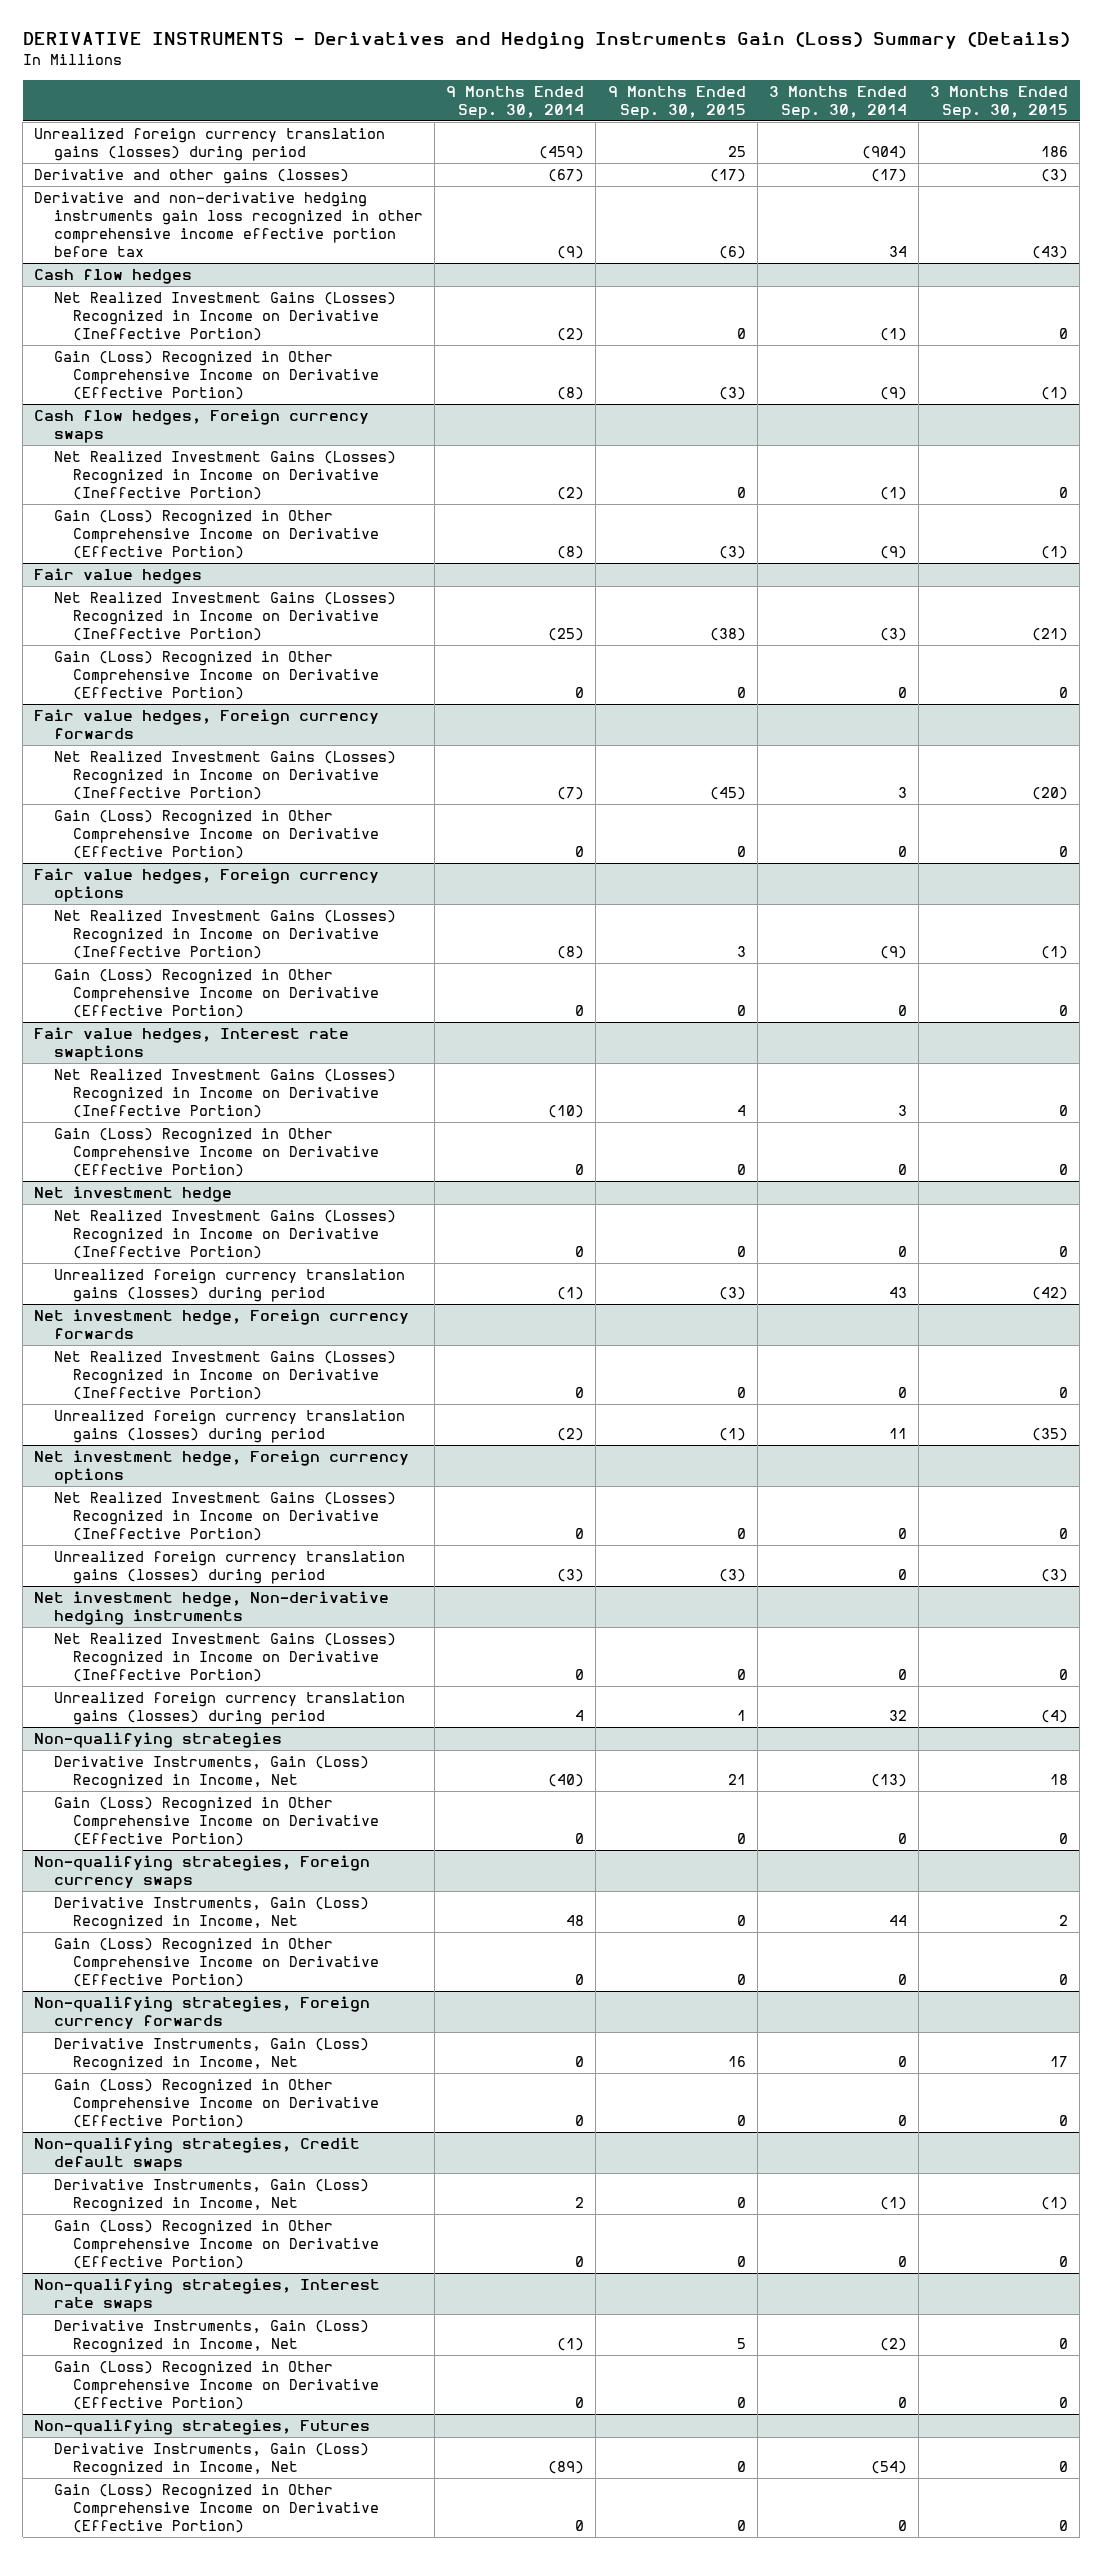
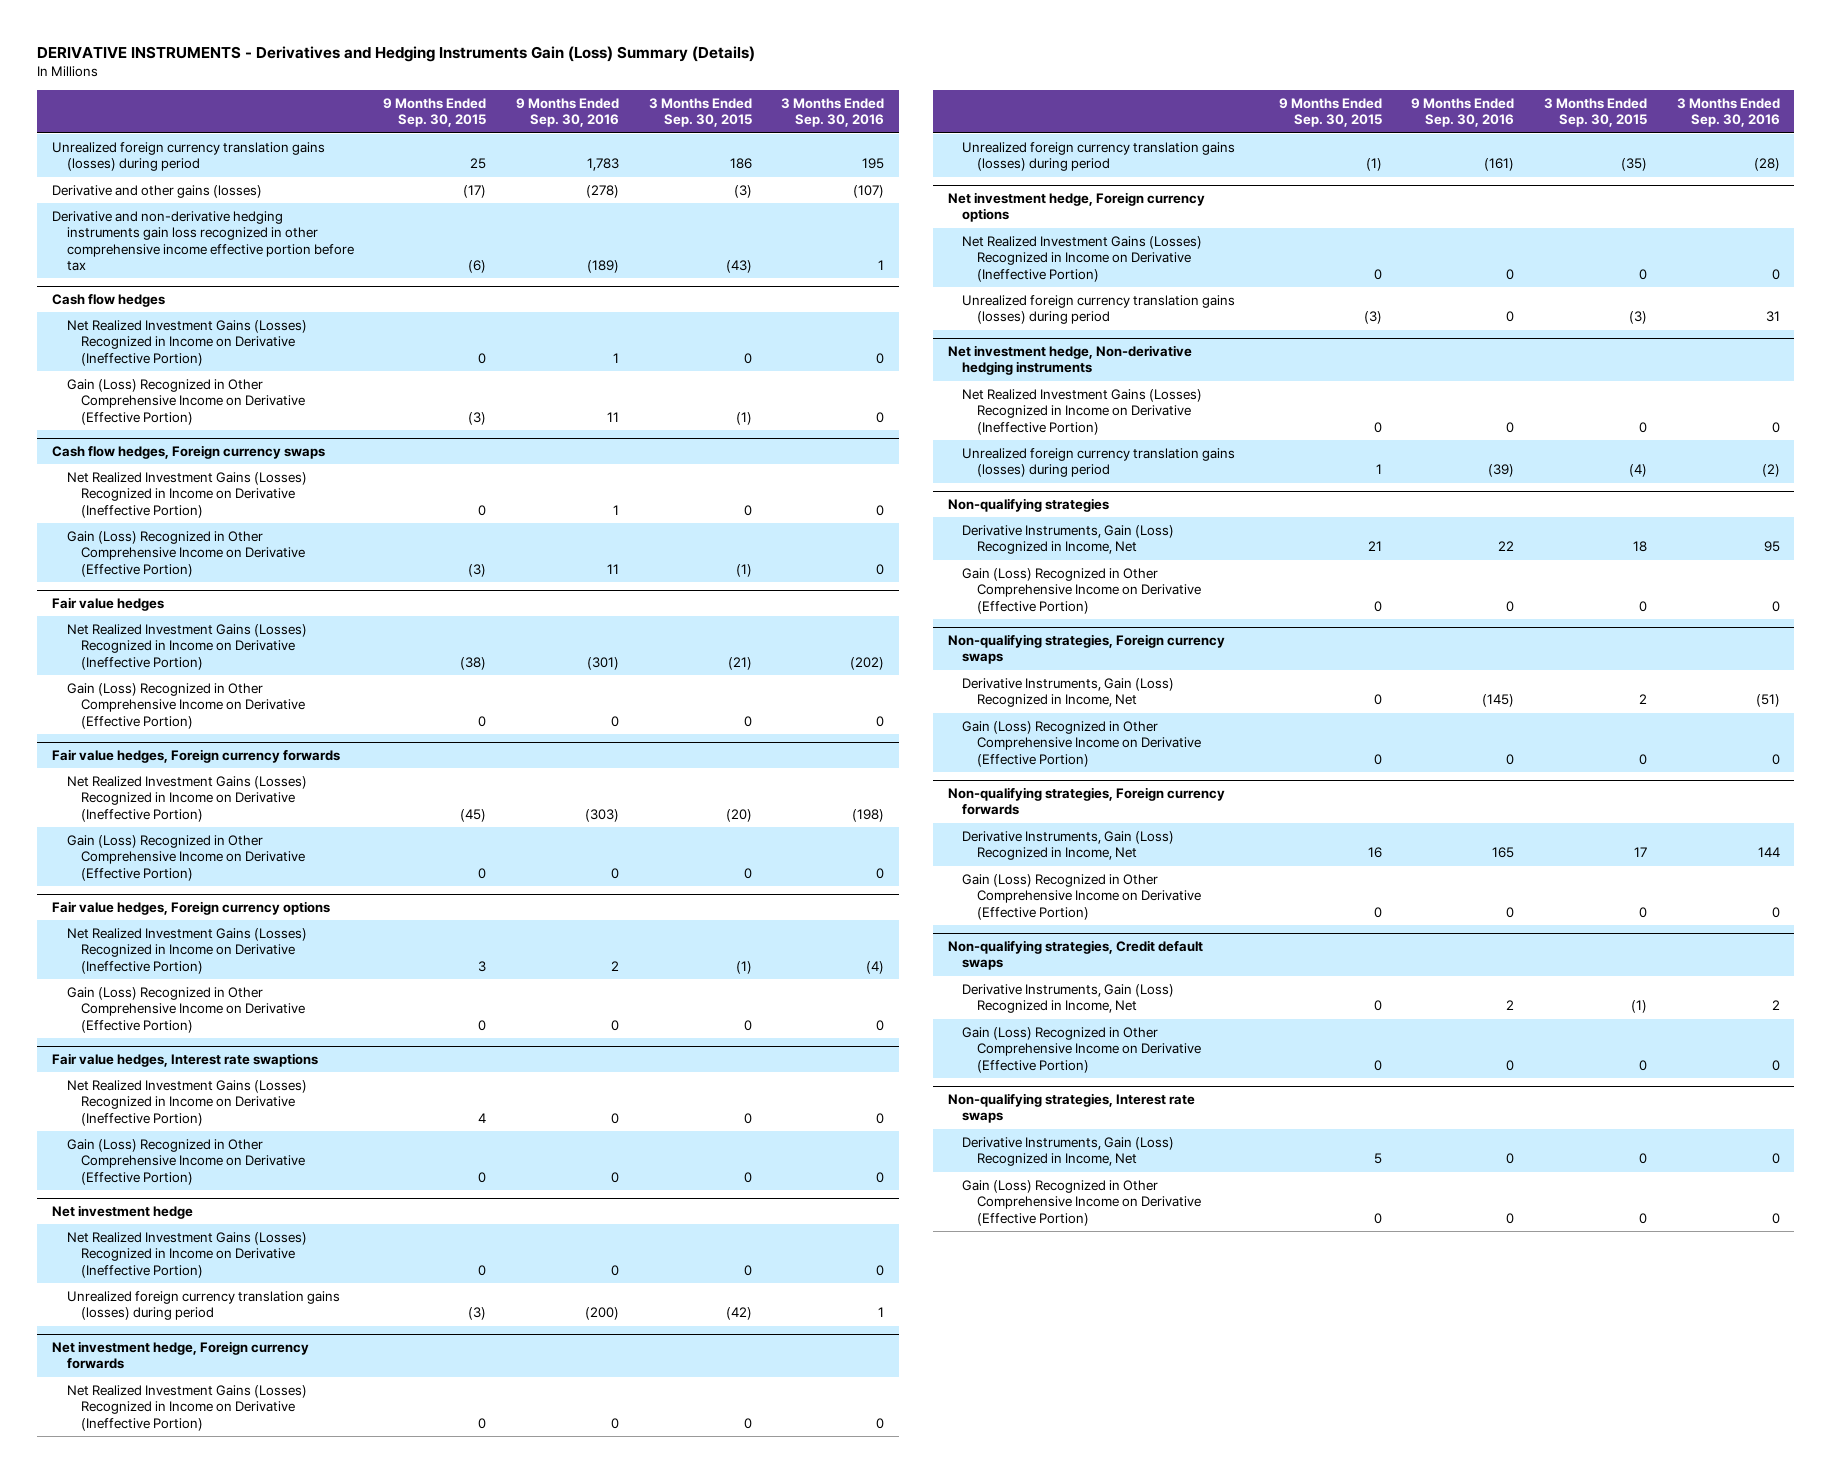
- | 9 Months Ended Sep. 30, 2014 | 9 Months Ended Sep. 30, 2015 | 3 Months Ended Sep. 30, 2014 | 3 Months Ended Sep. 30, 2015
+ | 9 Months Ended Sep. 30, 2015 | 9 Months Ended Sep. 30, 2016 | 3 Months Ended Sep. 30, 2015 | 3 Months Ended Sep. 30, 2016
- Non-qualifying strategies, Futures
- Derivative Instruments, Gain (Loss) Recognized in Income, Net | (89) | 0 | (54) | 0
- Gain (Loss) Recognized in Other Comprehensive Income on Derivative (Effective Portion) | 0 | 0 | 0 | 0

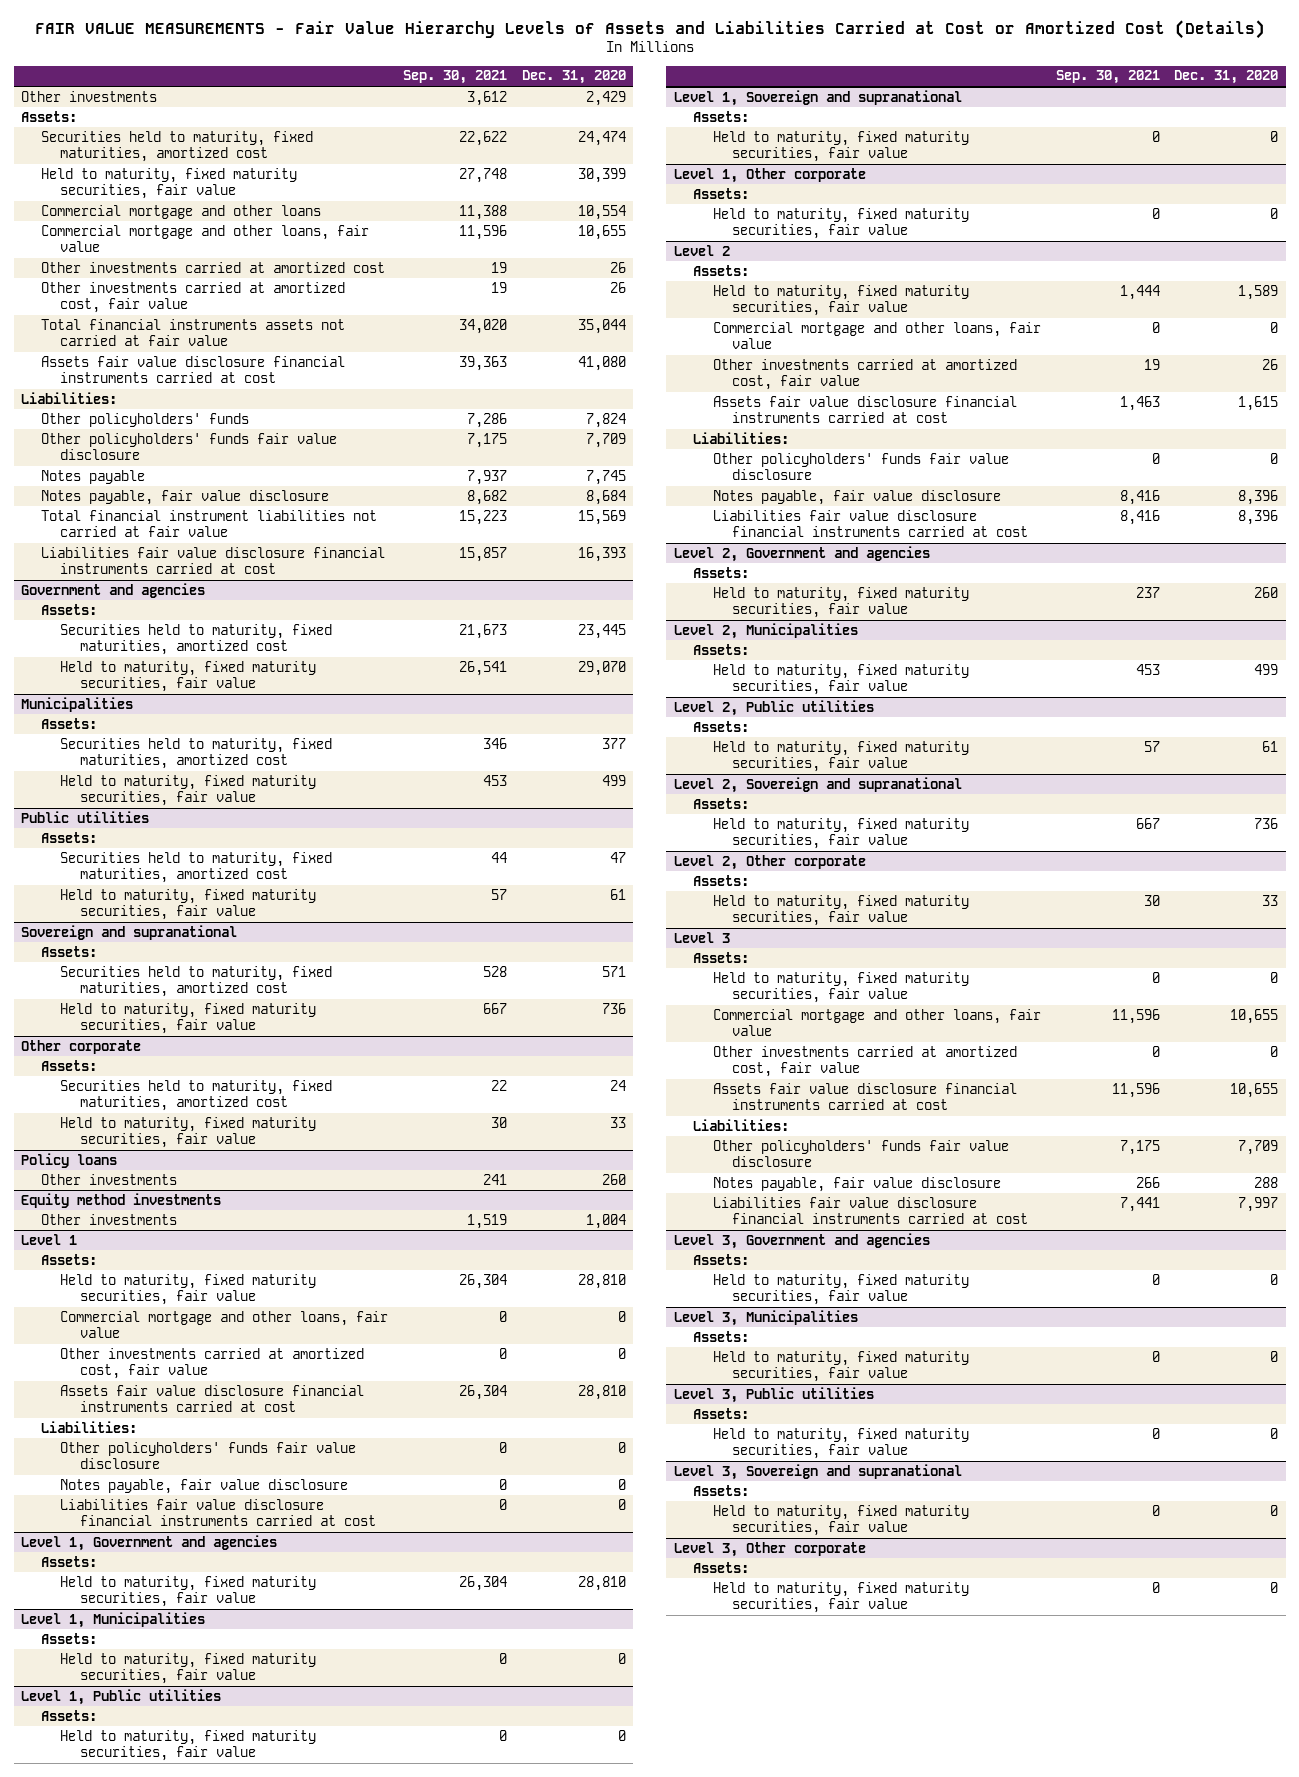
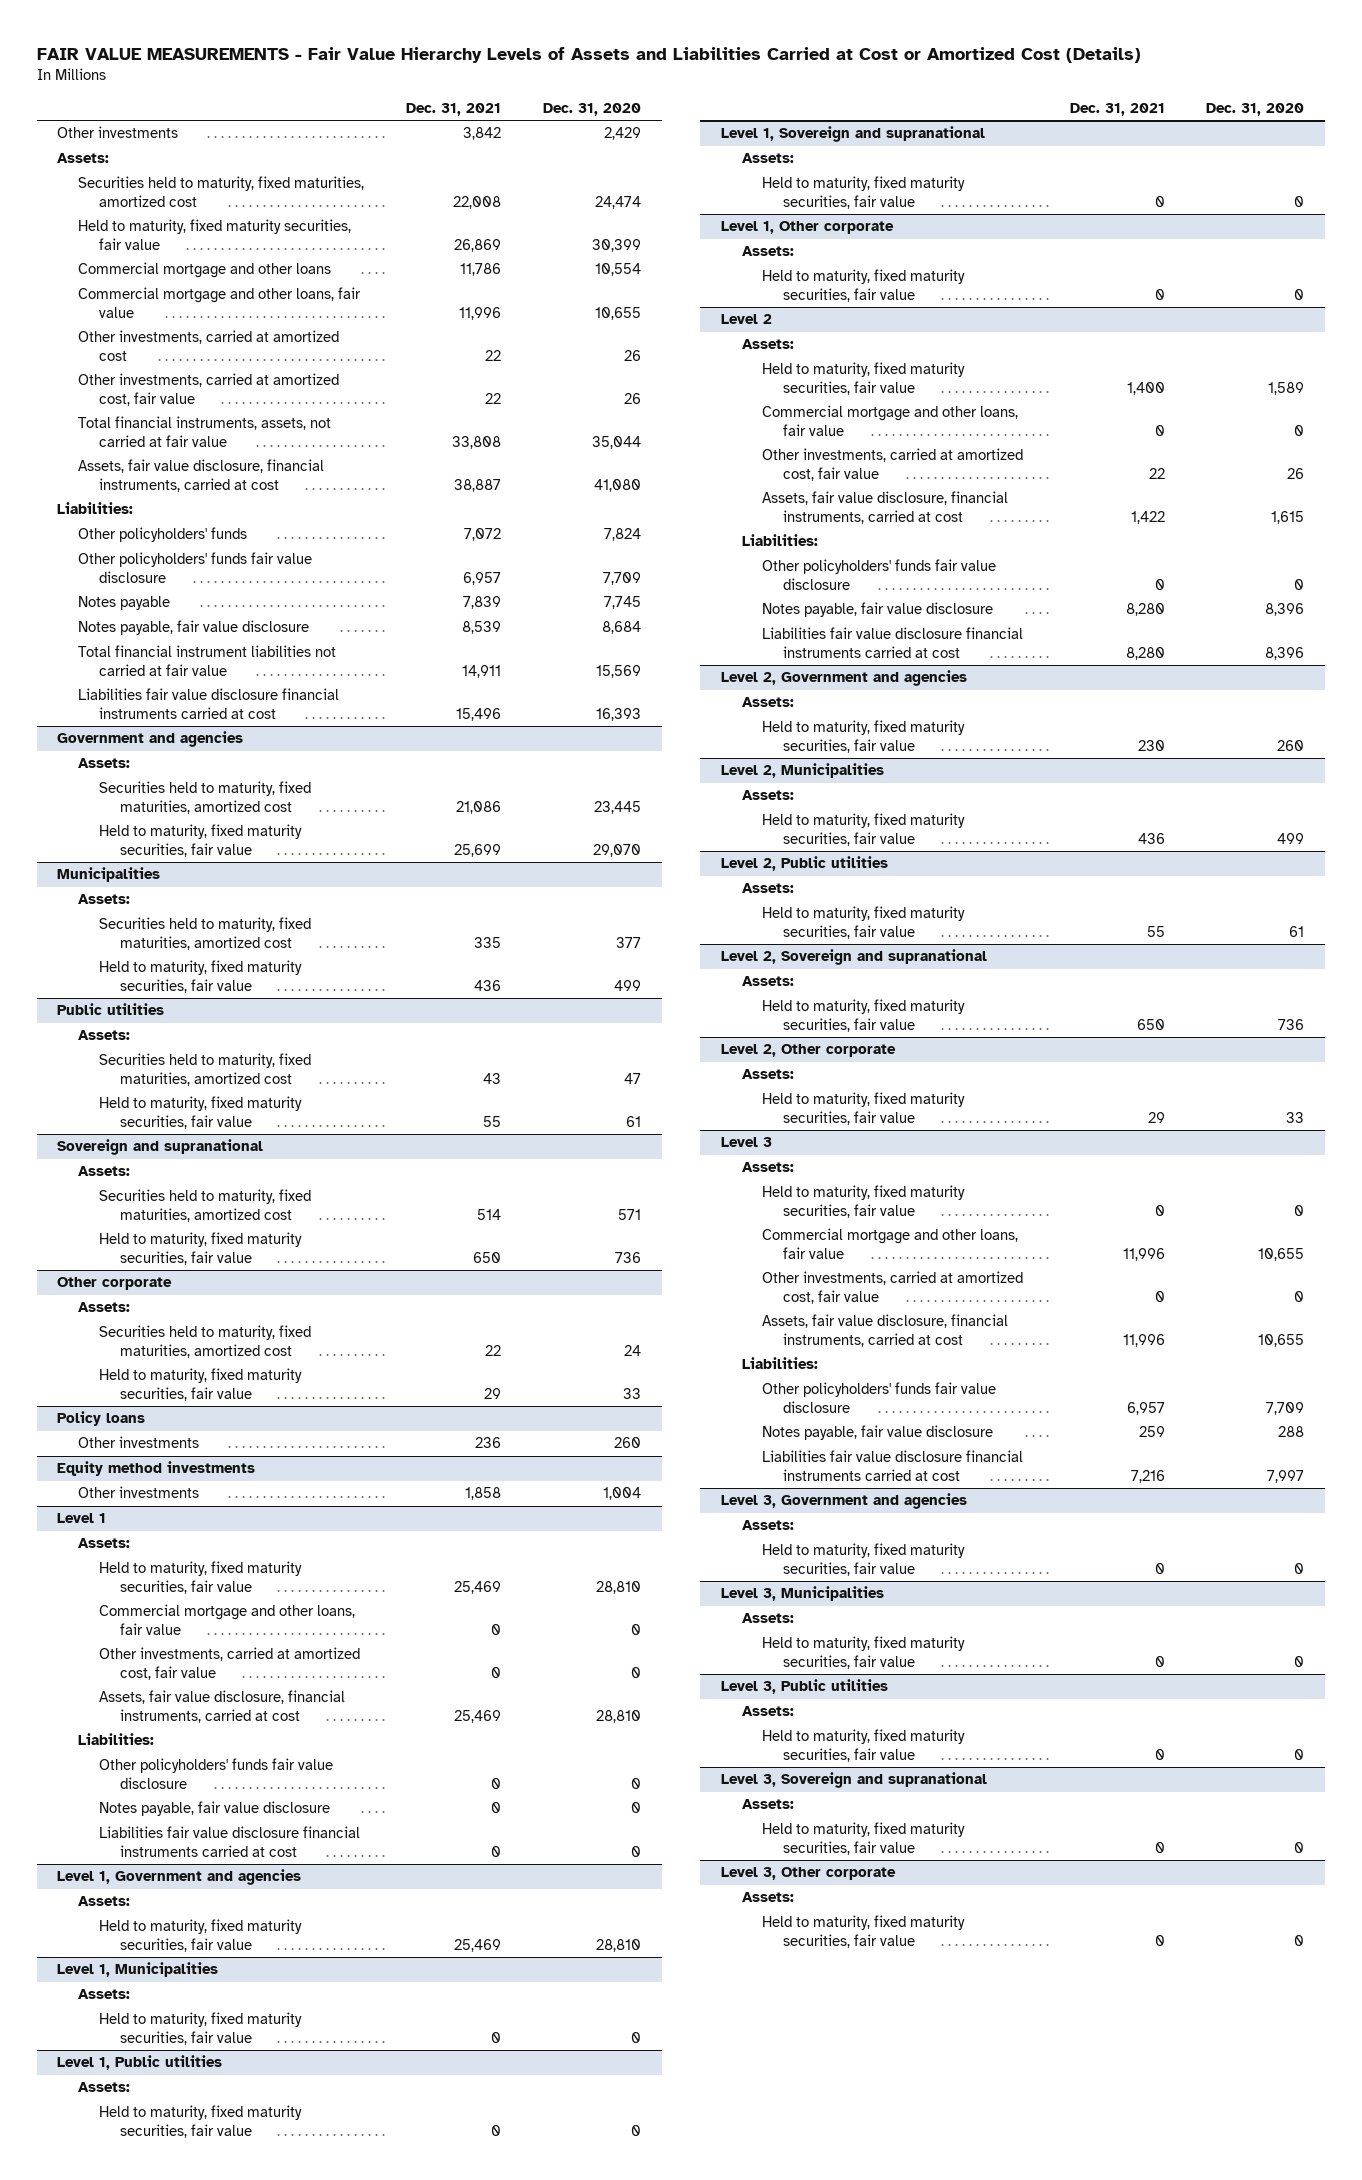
- | Sep. 30, 2021 | Dec. 31, 2020
+ | Dec. 31, 2021 | Dec. 31, 2020
- Other investments carried at amortized cost | 19 | 26
- Other investments carried at amortized cost, fair value | 19 | 26
- Total financial instruments assets not carried at fair value | 34,020 | 35,044
- Assets fair value disclosure financial instruments carried at cost | 39,363 | 41,080
+ Other investments, carried at amortized cost | 22 | 26
+ Other investments, carried at amortized cost, fair value | 22 | 26
+ Total financial instruments, assets, not carried at fair value | 33,808 | 35,044
+ Assets, fair value disclosure, financial instruments, carried at cost | 38,887 | 41,080
@ Level 1
- Other investments carried at amortized cost, fair value | 0 | 0
- Assets fair value disclosure financial instruments carried at cost | 26,304 | 28,810
+ Other investments, carried at amortized cost, fair value | 0 | 0
+ Assets, fair value disclosure, financial instruments, carried at cost | 25,469 | 28,810
@ Level 2
- Other investments carried at amortized cost, fair value | 19 | 26
- Assets fair value disclosure financial instruments carried at cost | 1,463 | 1,615
+ Other investments, carried at amortized cost, fair value | 22 | 26
+ Assets, fair value disclosure, financial instruments, carried at cost | 1,422 | 1,615
@ Level 3
- Other investments carried at amortized cost, fair value | 0 | 0
- Assets fair value disclosure financial instruments carried at cost | 11,596 | 10,655
+ Other investments, carried at amortized cost, fair value | 0 | 0
+ Assets, fair value disclosure, financial instruments, carried at cost | 11,996 | 10,655

